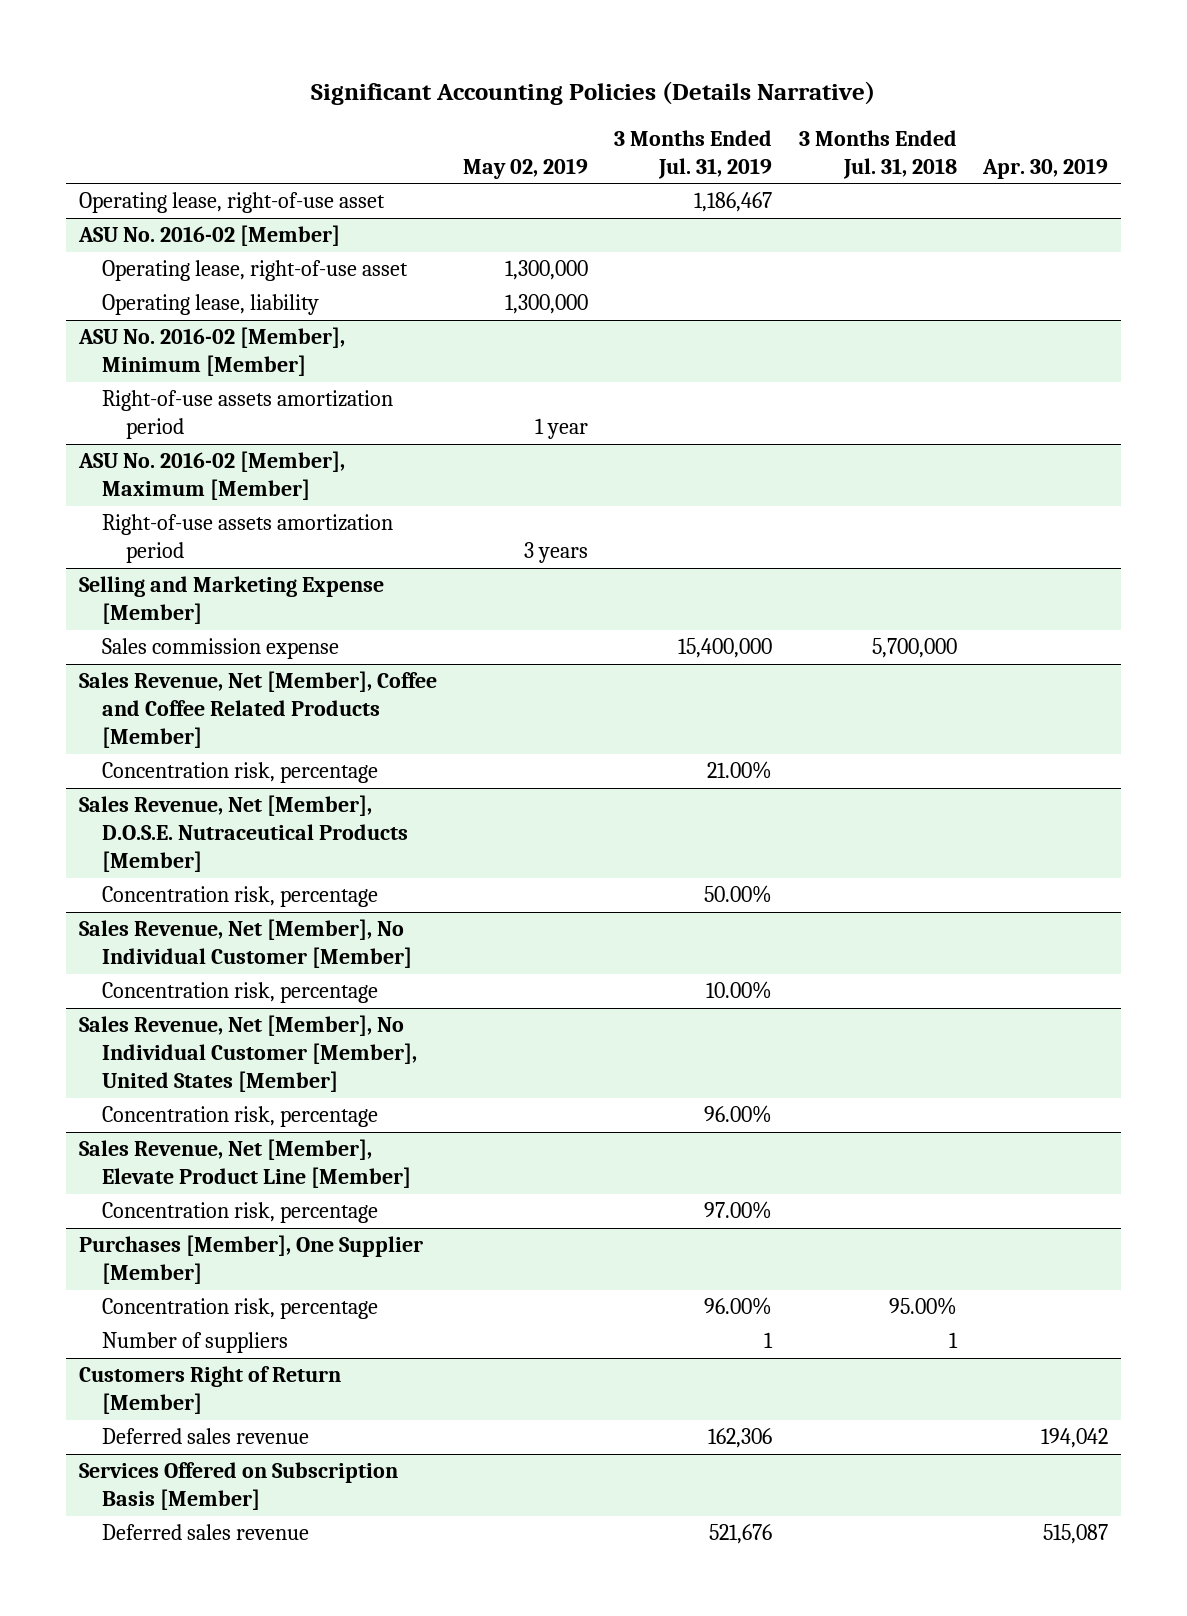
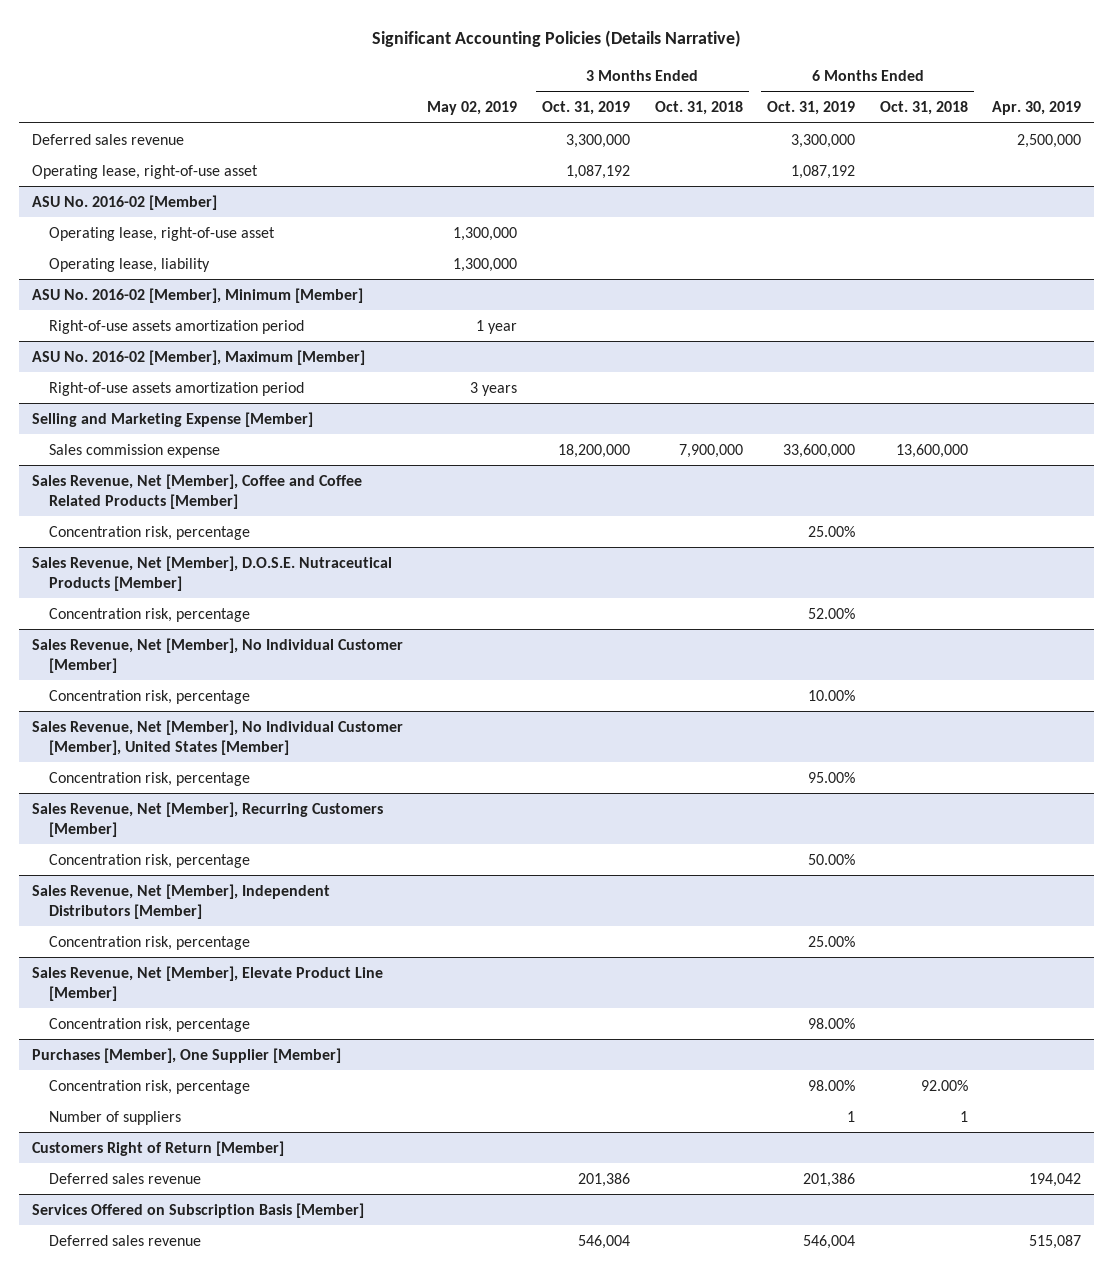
- | May 02, 2019 | 3 Months Ended Jul. 31, 2019 | 3 Months Ended Jul. 31, 2018 | Apr. 30, 2019
+ | May 02, 2019 | 3 Months Ended Oct. 31, 2019 | 3 Months Ended Oct. 31, 2018 | 6 Months Ended Oct. 31, 2019 | 6 Months Ended Oct. 31, 2018 | Apr. 30, 2019
+ Deferred sales revenue | | 3,300,000 | | 3,300,000 | | 2,500,000
+ Sales Revenue, Net [Member], Recurring Customers [Member]
+ Concentration risk, percentage | | | | 50.00% | |
+ Sales Revenue, Net [Member], Independent Distributors [Member]
+ Concentration risk, percentage | | | | 25.00% | |

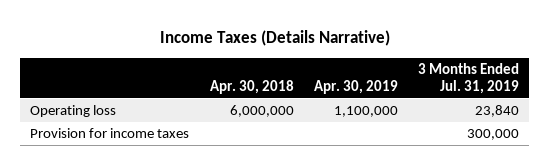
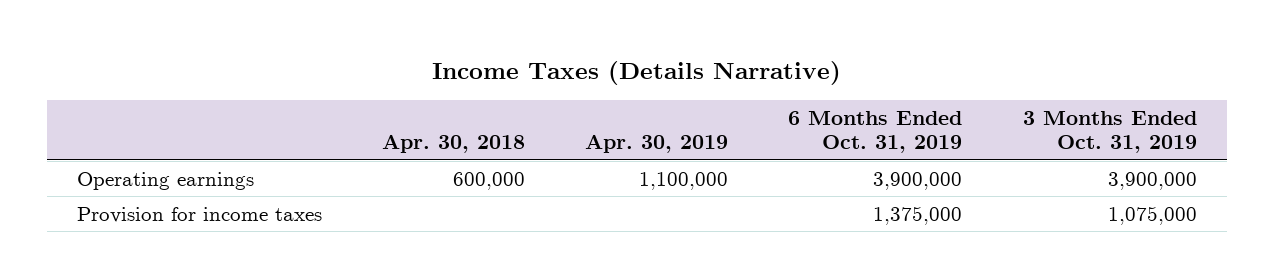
- | Apr. 30, 2018 | Apr. 30, 2019 | 3 Months Ended Jul. 31, 2019
+ | Apr. 30, 2018 | Apr. 30, 2019 | 6 Months Ended Oct. 31, 2019 | 3 Months Ended Oct. 31, 2019
- Operating loss | 6,000,000 | 1,100,000 | 23,840
+ Operating earnings | 600,000 | 1,100,000 | 3,900,000 | 3,900,000

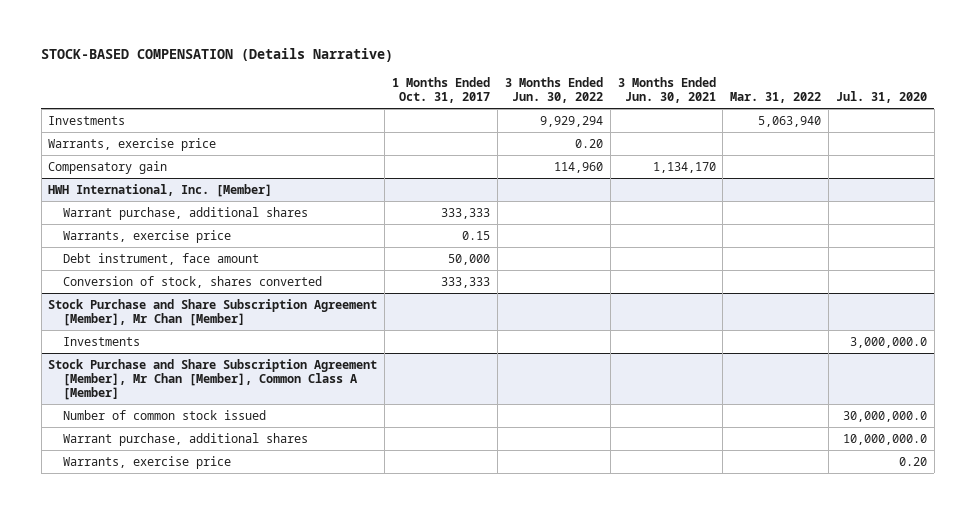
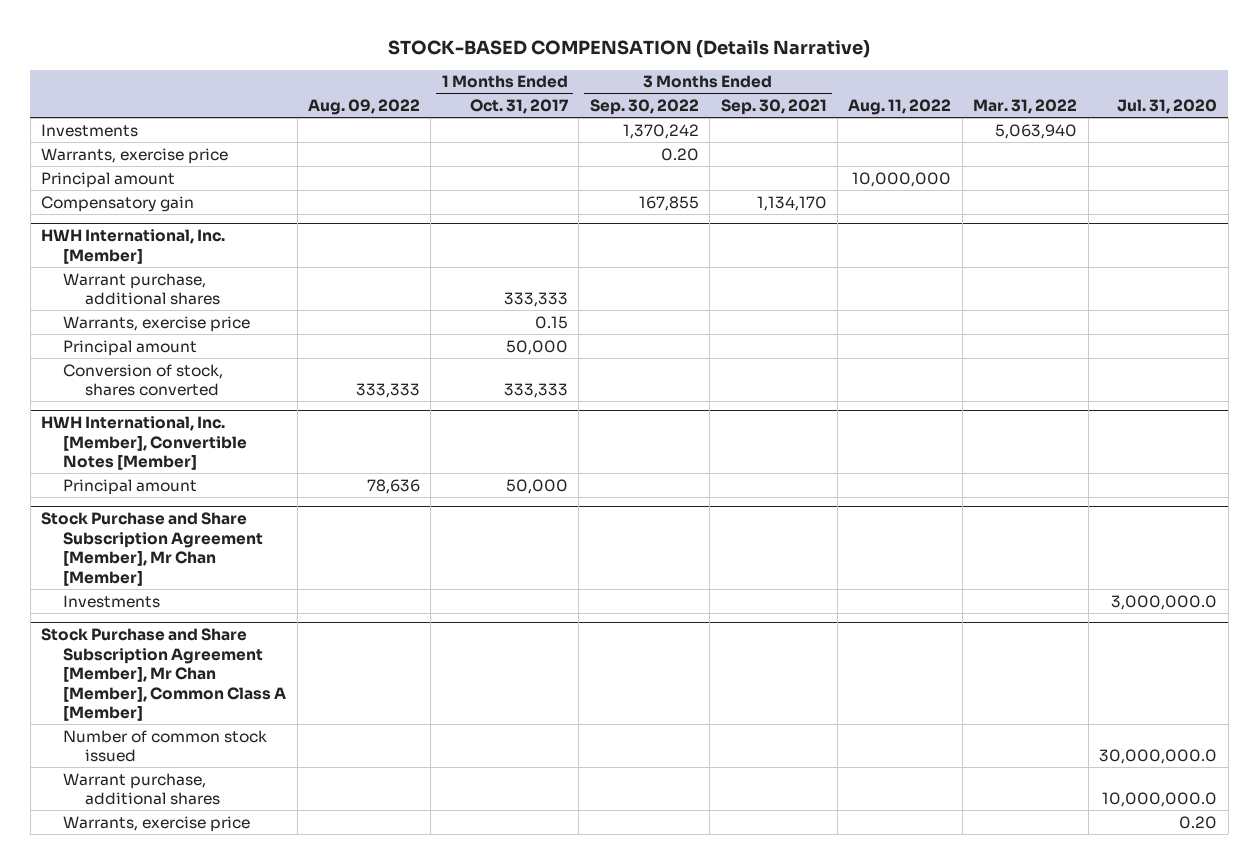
- | 1 Months Ended Oct. 31, 2017 | 3 Months Ended Jun. 30, 2022 | 3 Months Ended Jun. 30, 2021 | Mar. 31, 2022 | Jul. 31, 2020
+ | Aug. 09, 2022 | 1 Months Ended Oct. 31, 2017 | 3 Months Ended Sep. 30, 2022 | 3 Months Ended Sep. 30, 2021 | Aug. 11, 2022 | Mar. 31, 2022 | Jul. 31, 2020
+ Principal amount | | | | | 10,000,000 | |
@ HWH International, Inc. [Member]
- Debt instrument, face amount | 50,000 | | | |
+ Principal amount | | 50,000 | | | | |
+ HWH International, Inc. [Member], Convertible Notes [Member]
+ Principal amount | 78,636 | 50,000 | | | | |

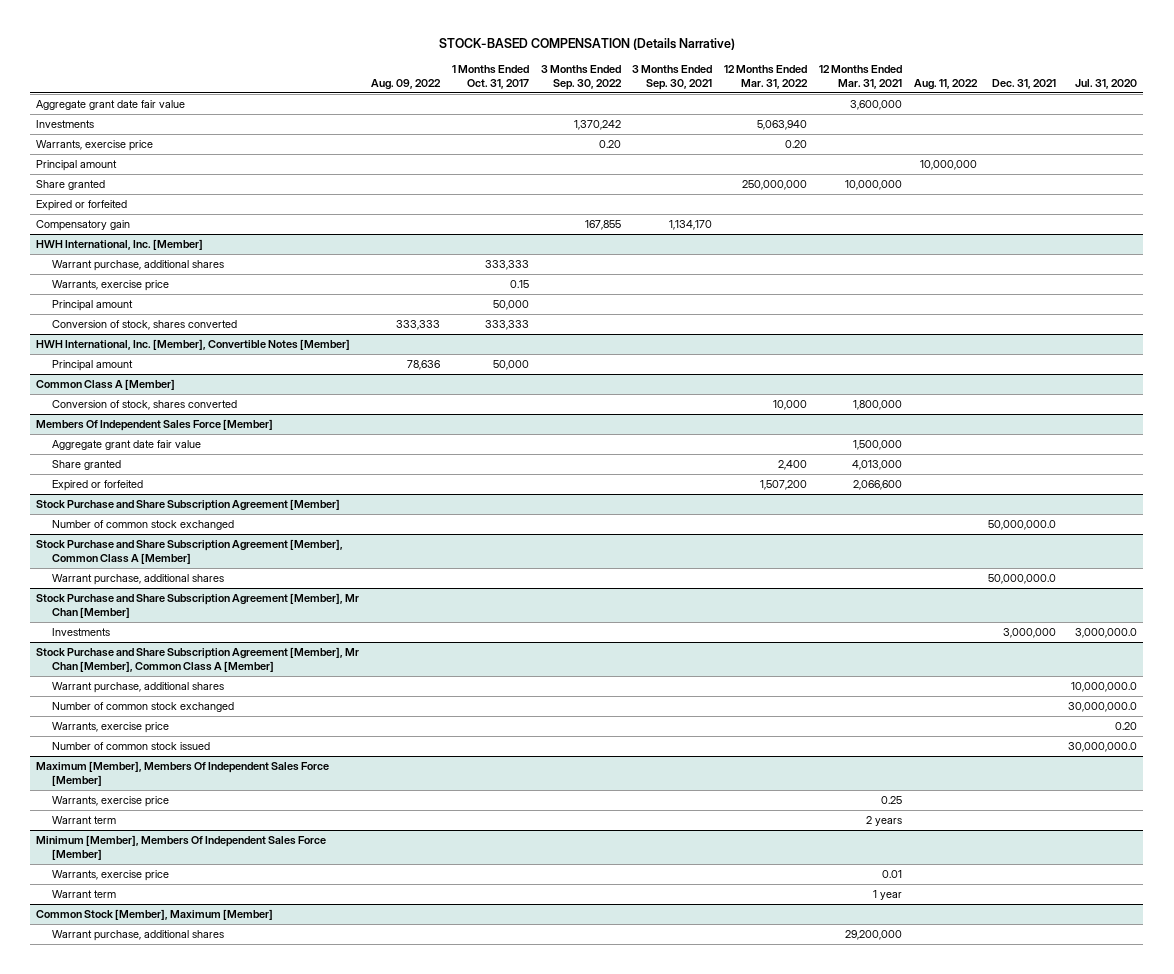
- | Aug. 09, 2022 | 1 Months Ended Oct. 31, 2017 | 3 Months Ended Sep. 30, 2022 | 3 Months Ended Sep. 30, 2021 | Aug. 11, 2022 | Mar. 31, 2022 | Jul. 31, 2020
+ | Aug. 09, 2022 | 1 Months Ended Oct. 31, 2017 | 3 Months Ended Sep. 30, 2022 | 3 Months Ended Sep. 30, 2021 | 12 Months Ended Mar. 31, 2022 | 12 Months Ended Mar. 31, 2021 | Aug. 11, 2022 | Dec. 31, 2021 | Jul. 31, 2020
+ Aggregate grant date fair value | | | | | | 3,600,000 | | |
+ Share granted | | | | | 250,000,000 | 10,000,000 | | |
+ Expired or forfeited
+ Common Class A [Member]
+ Conversion of stock, shares converted | | | | | 10,000 | 1,800,000 | | |
+ Members Of Independent Sales Force [Member]
+ Aggregate grant date fair value | | | | | | 1,500,000 | | |
+ Share granted | | | | | 2,400 | 4,013,000 | | |
+ Expired or forfeited | | | | | 1,507,200 | 2,066,600 | | |
+ Stock Purchase and Share Subscription Agreement [Member]
+ Number of common stock exchanged | | | | | | | | 50,000,000.0 |
+ Stock Purchase and Share Subscription Agreement [Member], Common Class A [Member]
+ Warrant purchase, additional shares | | | | | | | | 50,000,000.0 |
@ Stock Purchase and Share Subscription Agreement [Member], Mr Chan [Member], Common Class A [Member]
+ Number of common stock exchanged | | | | | | | | | 30,000,000.0
moved down: Number of common stock issued | | | | | | | | | 30,000,000.0
+ Maximum [Member], Members Of Independent Sales Force [Member]
+ Warrants, exercise price | | | | | | 0.25 | | |
+ Warrant term | | | | | | 2 years | | |
+ Minimum [Member], Members Of Independent Sales Force [Member]
+ Warrants, exercise price | | | | | | 0.01 | | |
+ Warrant term | | | | | | 1 year | | |
+ Common Stock [Member], Maximum [Member]
+ Warrant purchase, additional shares | | | | | | 29,200,000 | | |

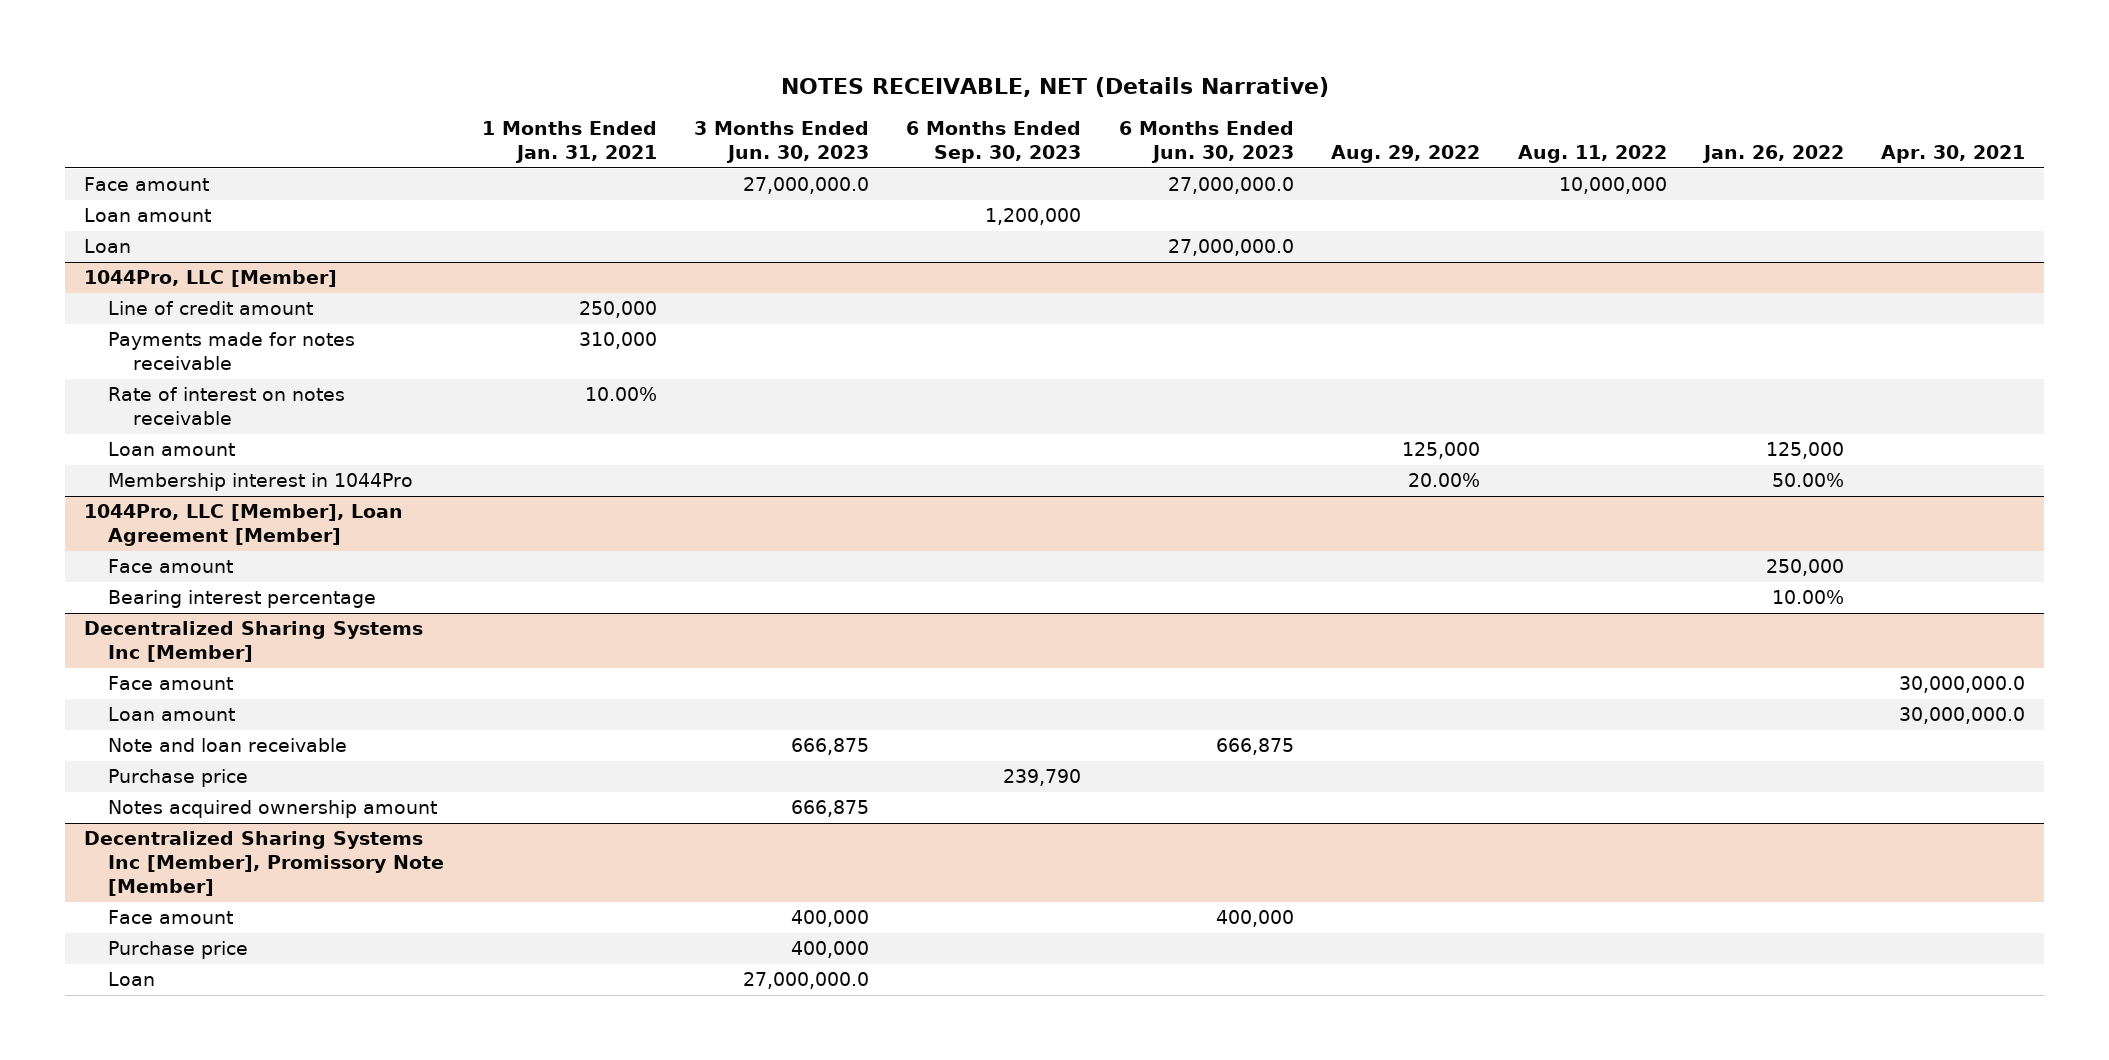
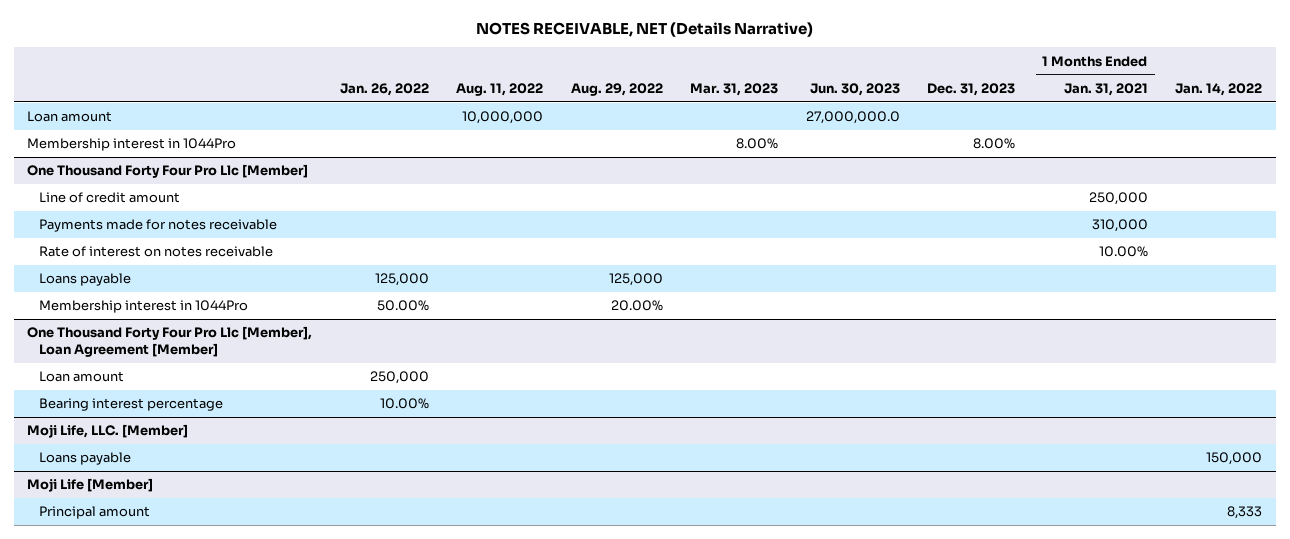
- | 1 Months Ended Jan. 31, 2021 | 3 Months Ended Jun. 30, 2023 | 6 Months Ended Sep. 30, 2023 | 6 Months Ended Jun. 30, 2023 | Aug. 29, 2022 | Aug. 11, 2022 | Jan. 26, 2022 | Apr. 30, 2021
+ | Jan. 26, 2022 | Aug. 11, 2022 | Aug. 29, 2022 | Mar. 31, 2023 | Jun. 30, 2023 | Dec. 31, 2023 | 1 Months Ended Jan. 31, 2021 | Jan. 14, 2022
- Face amount | | 27,000,000.0 | | 27,000,000.0 | | 10,000,000 | |
- Loan amount | | | 1,200,000 | | | | |
- Loan | | | | 27,000,000.0 | | | |
- 1044Pro, LLC [Member]
+ Loan amount | | 10,000,000 | | | 27,000,000.0 | | |
+ Membership interest in 1044Pro | | | | 8.00% | | 8.00% | |
+ One Thousand Forty Four Pro Llc [Member]
- Loan amount | | | | | 125,000 | | 125,000 |
+ Loans payable | 125,000 | | 125,000 | | | | |
- 1044Pro, LLC [Member], Loan Agreement [Member]
- Face amount | | | | | | | 250,000 |
+ One Thousand Forty Four Pro Llc [Member], Loan Agreement [Member]
+ Loan amount | 250,000 | | | | | | |
- Decentralized Sharing Systems Inc [Member]
- Face amount | | | | | | | | 30,000,000.0
- Loan amount | | | | | | | | 30,000,000.0
- Note and loan receivable | | 666,875 | | 666,875 | | | |
- Purchase price | | | 239,790 | | | | |
- Notes acquired ownership amount | | 666,875 | | | | | |
- Decentralized Sharing Systems Inc [Member], Promissory Note [Member]
- Face amount | | 400,000 | | 400,000 | | | |
- Purchase price | | 400,000 | | | | | |
- Loan | | 27,000,000.0 | | | | | |
+ Moji Life, LLC. [Member]
+ Loans payable | | | | | | | | 150,000
+ Moji Life [Member]
+ Principal amount | | | | | | | | 8,333

